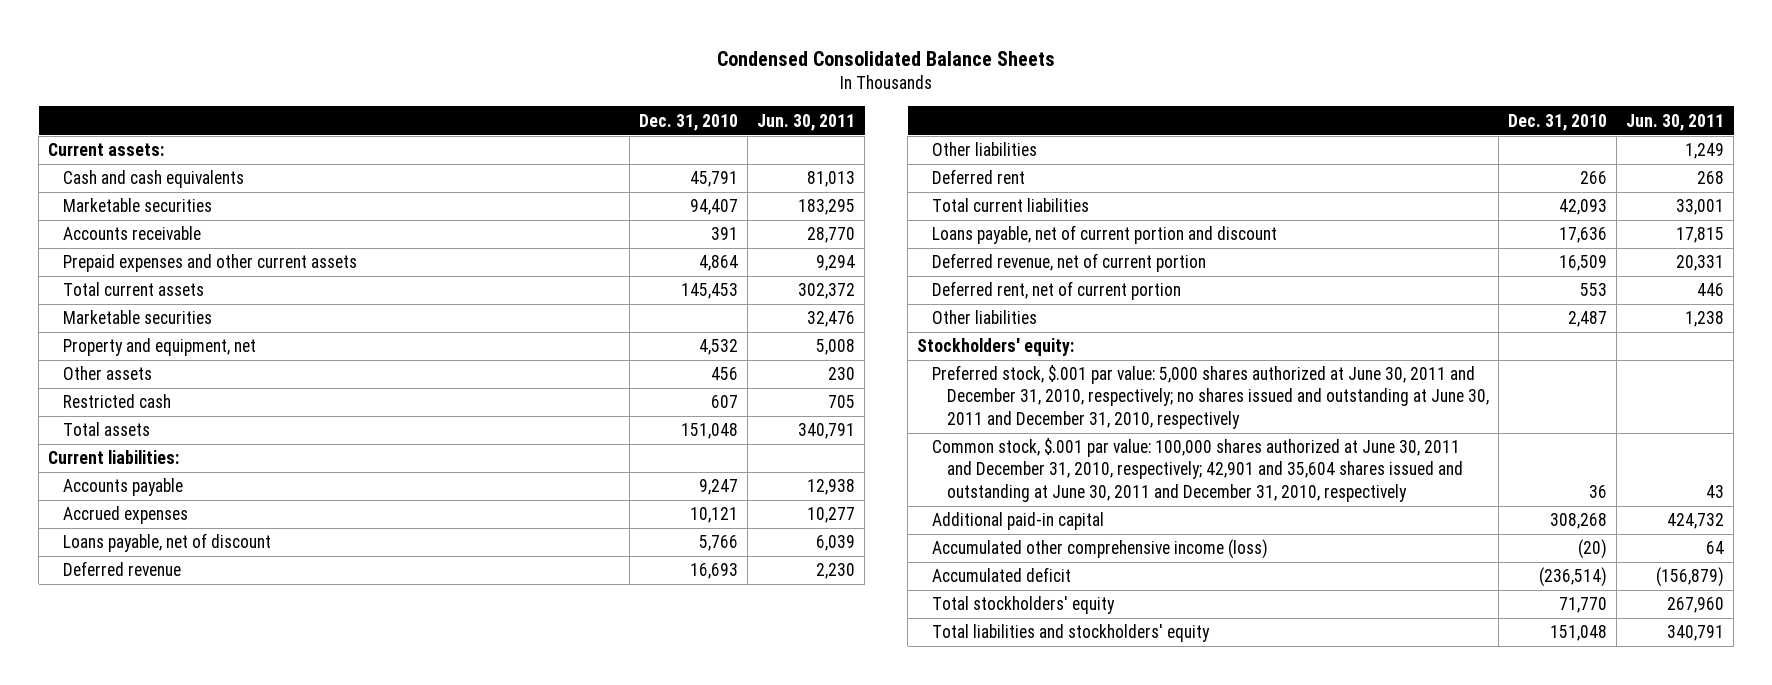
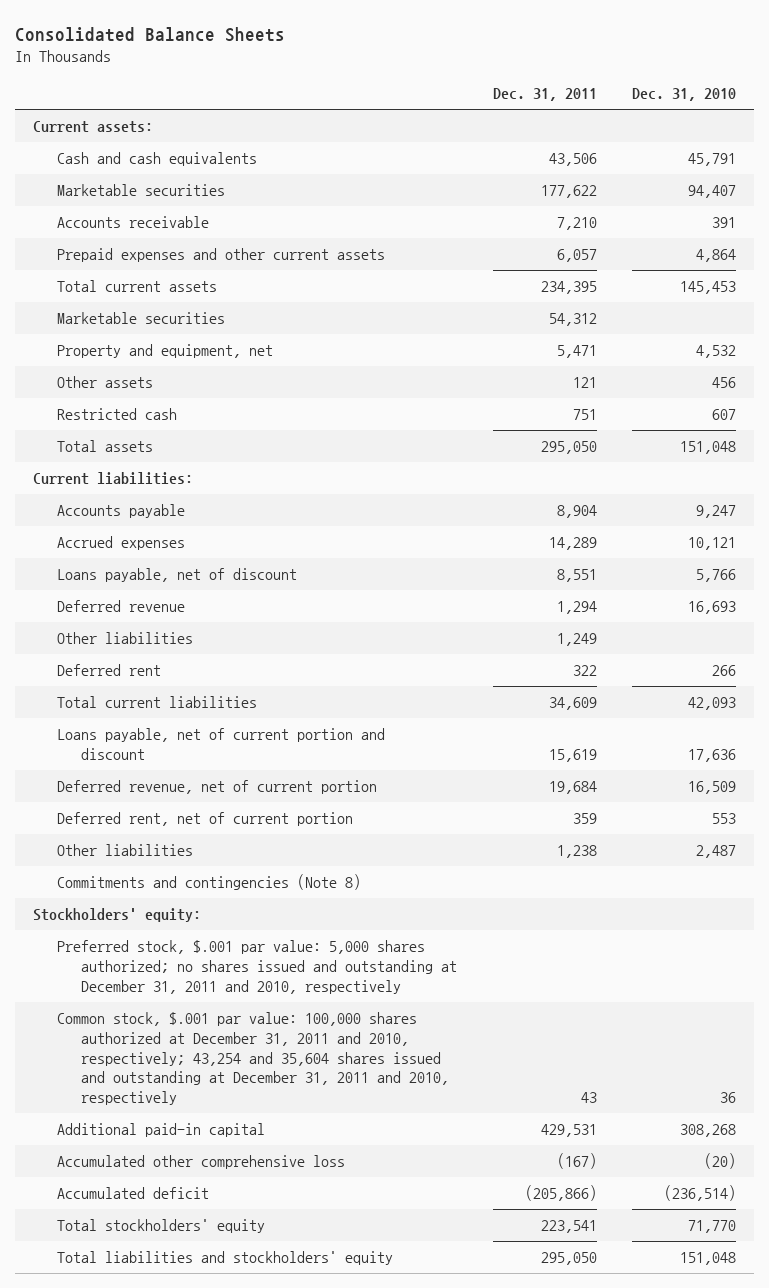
- Condensed Consolidated Balance Sheets
+ Consolidated Balance Sheets
- | Dec. 31, 2010 | Jun. 30, 2011
+ | Dec. 31, 2011 | Dec. 31, 2010
+ Commitments and contingencies (Note 8)
- Preferred stock, $.001 par value: 5,000 shares authorized at June 30, 2011 and December 31, 2010, respectively; no shares issued and outstanding at June 30, 2011 and December 31, 2010, respectively
- Common stock, $.001 par value: 100,000 shares authorized at June 30, 2011 and December 31, 2010, respectively; 42,901 and 35,604 shares issued and outstanding at June 30, 2011 and December 31, 2010, respectively | 36 | 43
+ Preferred stock, $.001 par value: 5,000 shares authorized; no shares issued and outstanding at December 31, 2011 and 2010, respectively
+ Common stock, $.001 par value: 100,000 shares authorized at December 31, 2011 and 2010, respectively; 43,254 and 35,604 shares issued and outstanding at December 31, 2011 and 2010, respectively | 43 | 36
- Accumulated other comprehensive income (loss) | (20) | 64
+ Accumulated other comprehensive loss | (167) | (20)

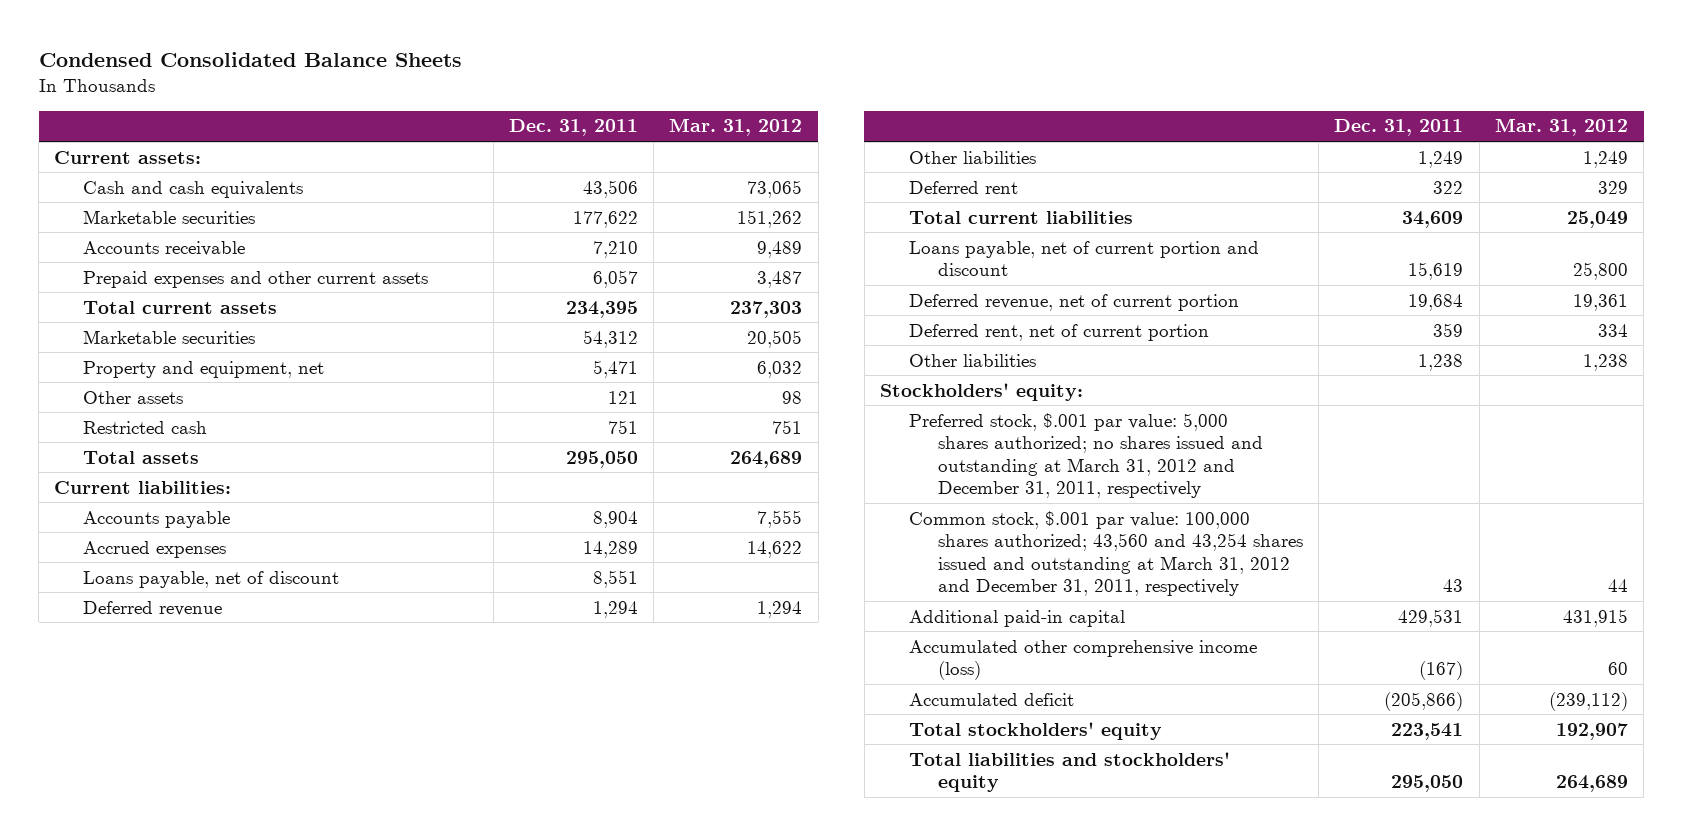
- Consolidated Balance Sheets
+ Condensed Consolidated Balance Sheets
- | Dec. 31, 2011 | Dec. 31, 2010
+ | Dec. 31, 2011 | Mar. 31, 2012
- Commitments and contingencies (Note 8)
- Preferred stock, $.001 par value: 5,000 shares authorized; no shares issued and outstanding at December 31, 2011 and 2010, respectively
- Common stock, $.001 par value: 100,000 shares authorized at December 31, 2011 and 2010, respectively; 43,254 and 35,604 shares issued and outstanding at December 31, 2011 and 2010, respectively | 43 | 36
+ Preferred stock, $.001 par value: 5,000 shares authorized; no shares issued and outstanding at March 31, 2012 and December 31, 2011, respectively
+ Common stock, $.001 par value: 100,000 shares authorized; 43,560 and 43,254 shares issued and outstanding at March 31, 2012 and December 31, 2011, respectively | 43 | 44
- Accumulated other comprehensive loss | (167) | (20)
+ Accumulated other comprehensive income (loss) | (167) | 60

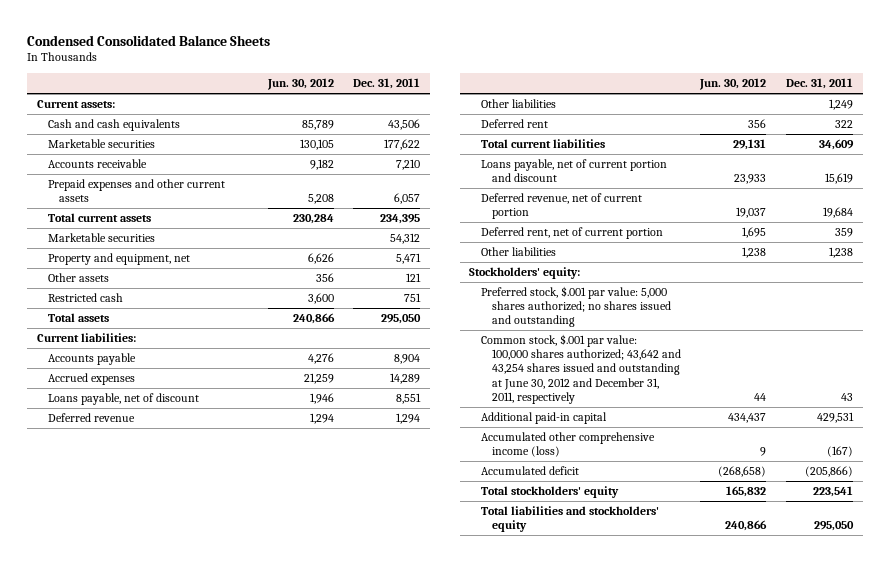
- | Dec. 31, 2011 | Mar. 31, 2012
+ | Jun. 30, 2012 | Dec. 31, 2011
- Preferred stock, $.001 par value: 5,000 shares authorized; no shares issued and outstanding at March 31, 2012 and December 31, 2011, respectively
- Common stock, $.001 par value: 100,000 shares authorized; 43,560 and 43,254 shares issued and outstanding at March 31, 2012 and December 31, 2011, respectively | 43 | 44
+ Preferred stock, $.001 par value: 5,000 shares authorized; no shares issued and outstanding
+ Common stock, $.001 par value: 100,000 shares authorized; 43,642 and 43,254 shares issued and outstanding at June 30, 2012 and December 31, 2011, respectively | 44 | 43

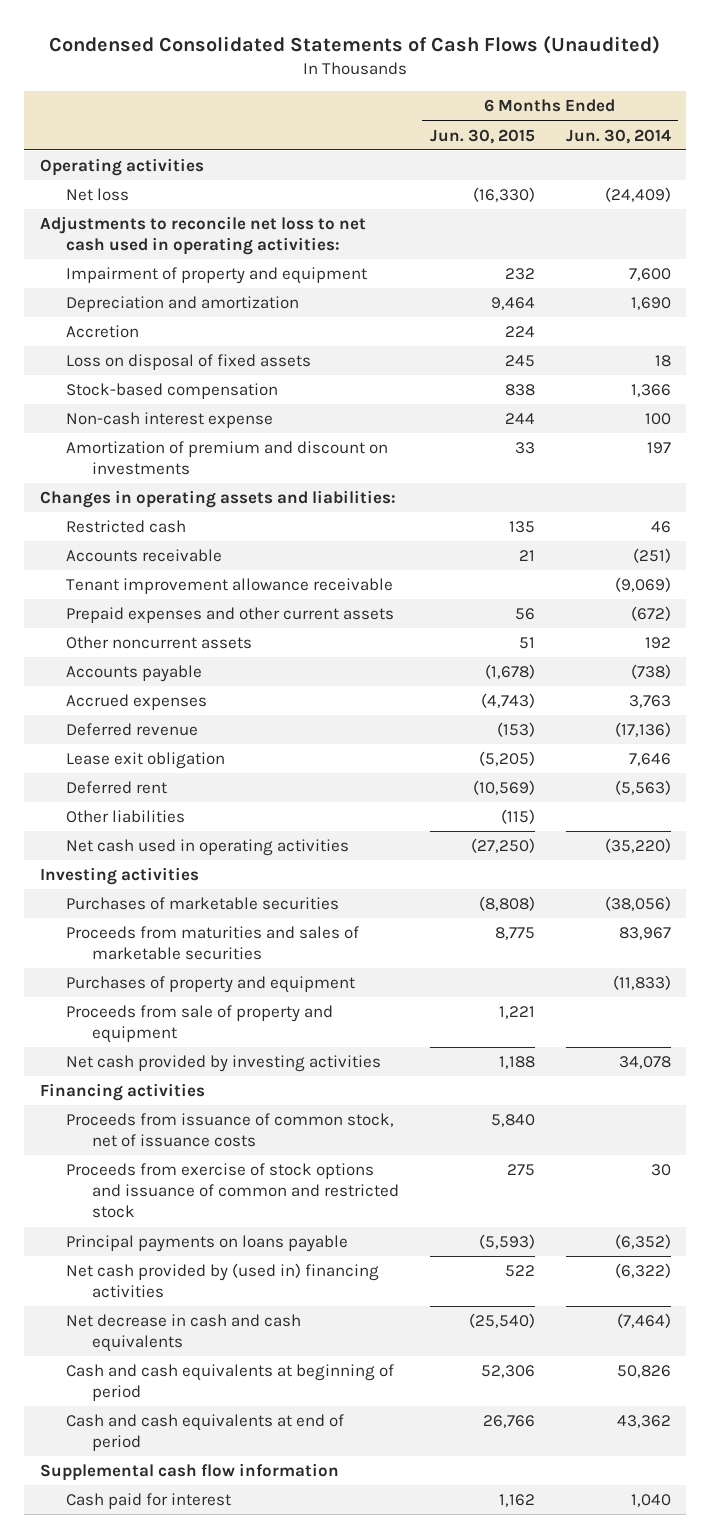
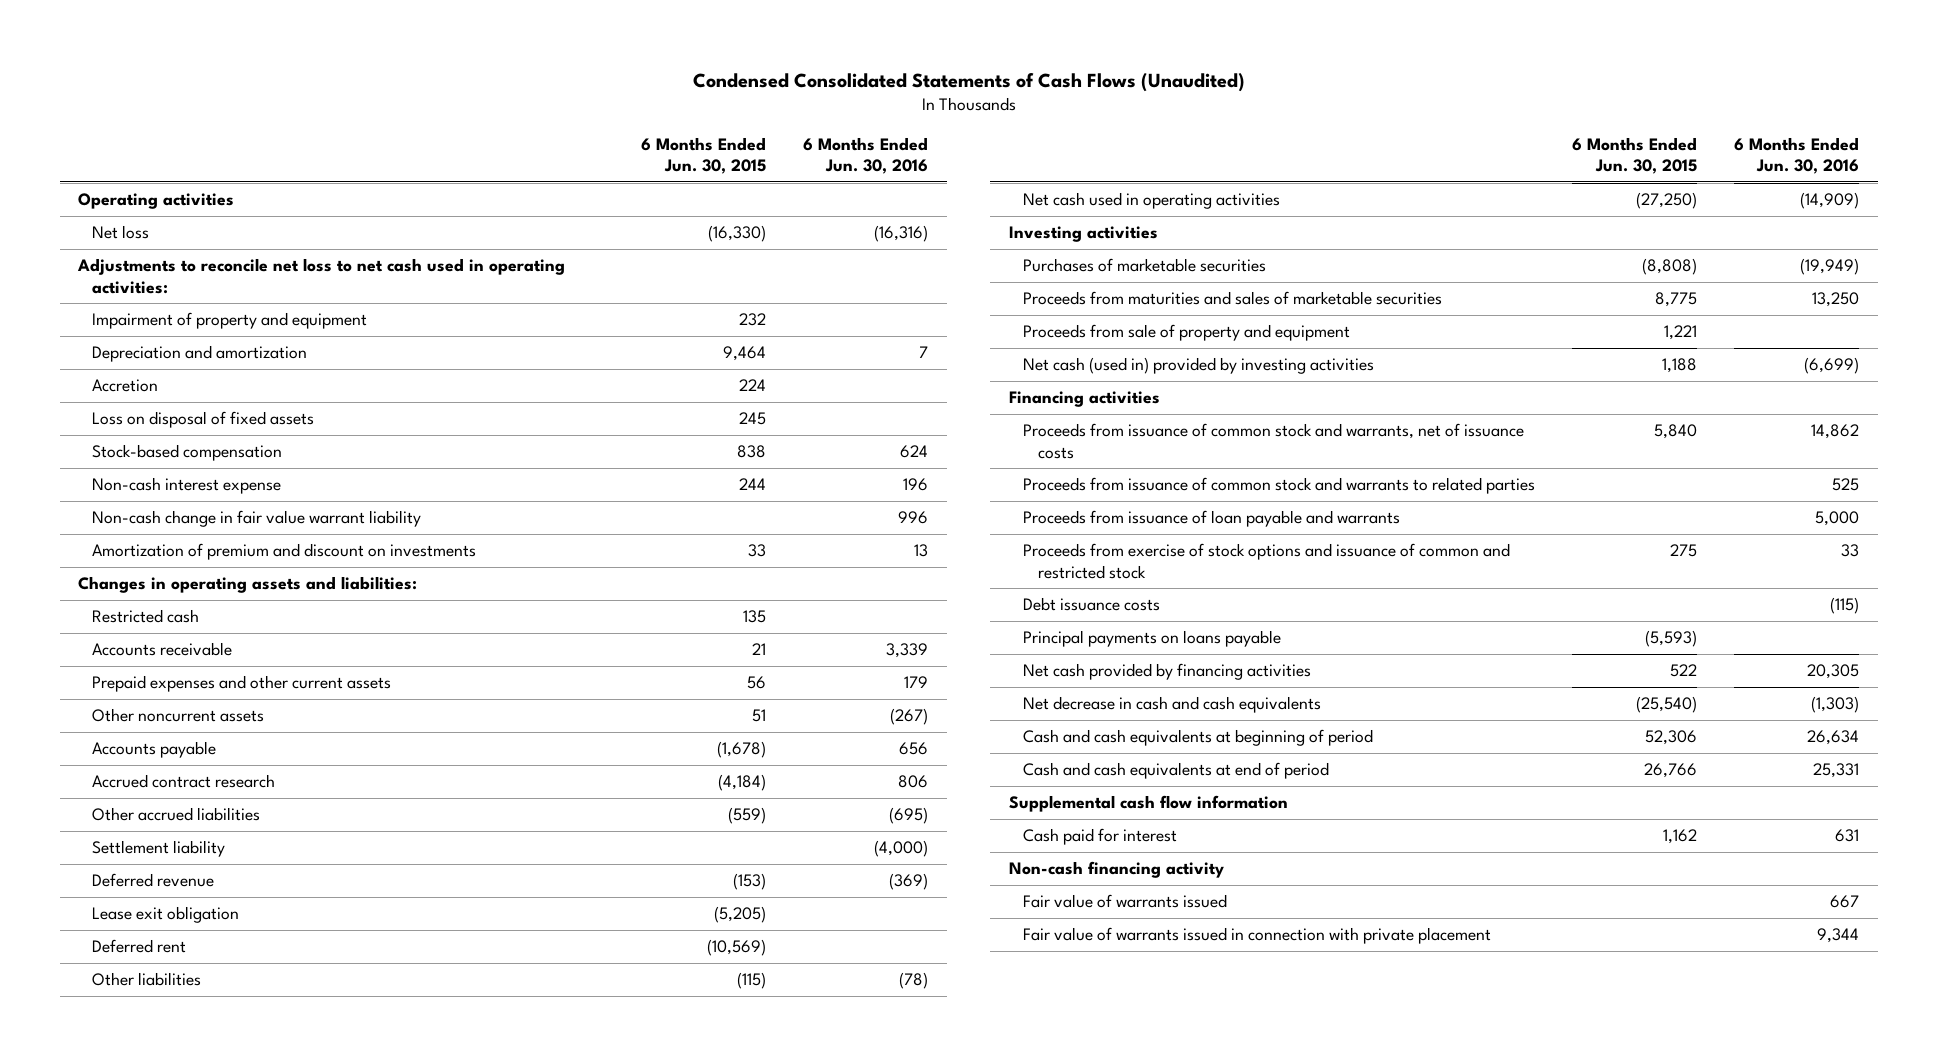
- | 6 Months Ended Jun. 30, 2015 | 6 Months Ended Jun. 30, 2014
+ | 6 Months Ended Jun. 30, 2015 | 6 Months Ended Jun. 30, 2016
+ Non-cash change in fair value warrant liability | | 996
- Tenant improvement allowance receivable | | (9,069)
- Accrued expenses | (4,743) | 3,763
+ Accrued contract research | (4,184) | 806
+ Other accrued liabilities | (559) | (695)
+ Settlement liability | | (4,000)
- Purchases of property and equipment | | (11,833)
- Net cash provided by investing activities | 1,188 | 34,078
+ Net cash (used in) provided by investing activities | 1,188 | (6,699)
- Proceeds from issuance of common stock, net of issuance costs | 5,840 |
+ Proceeds from issuance of common stock and warrants, net of issuance costs | 5,840 | 14,862
+ Proceeds from issuance of common stock and warrants to related parties | | 525
+ Proceeds from issuance of loan payable and warrants | | 5,000
+ Debt issuance costs | | (115)
- Net cash provided by (used in) financing activities | 522 | (6,322)
+ Net cash provided by financing activities | 522 | 20,305
+ Non-cash financing activity
+ Fair value of warrants issued | | 667
+ Fair value of warrants issued in connection with private placement | | 9,344

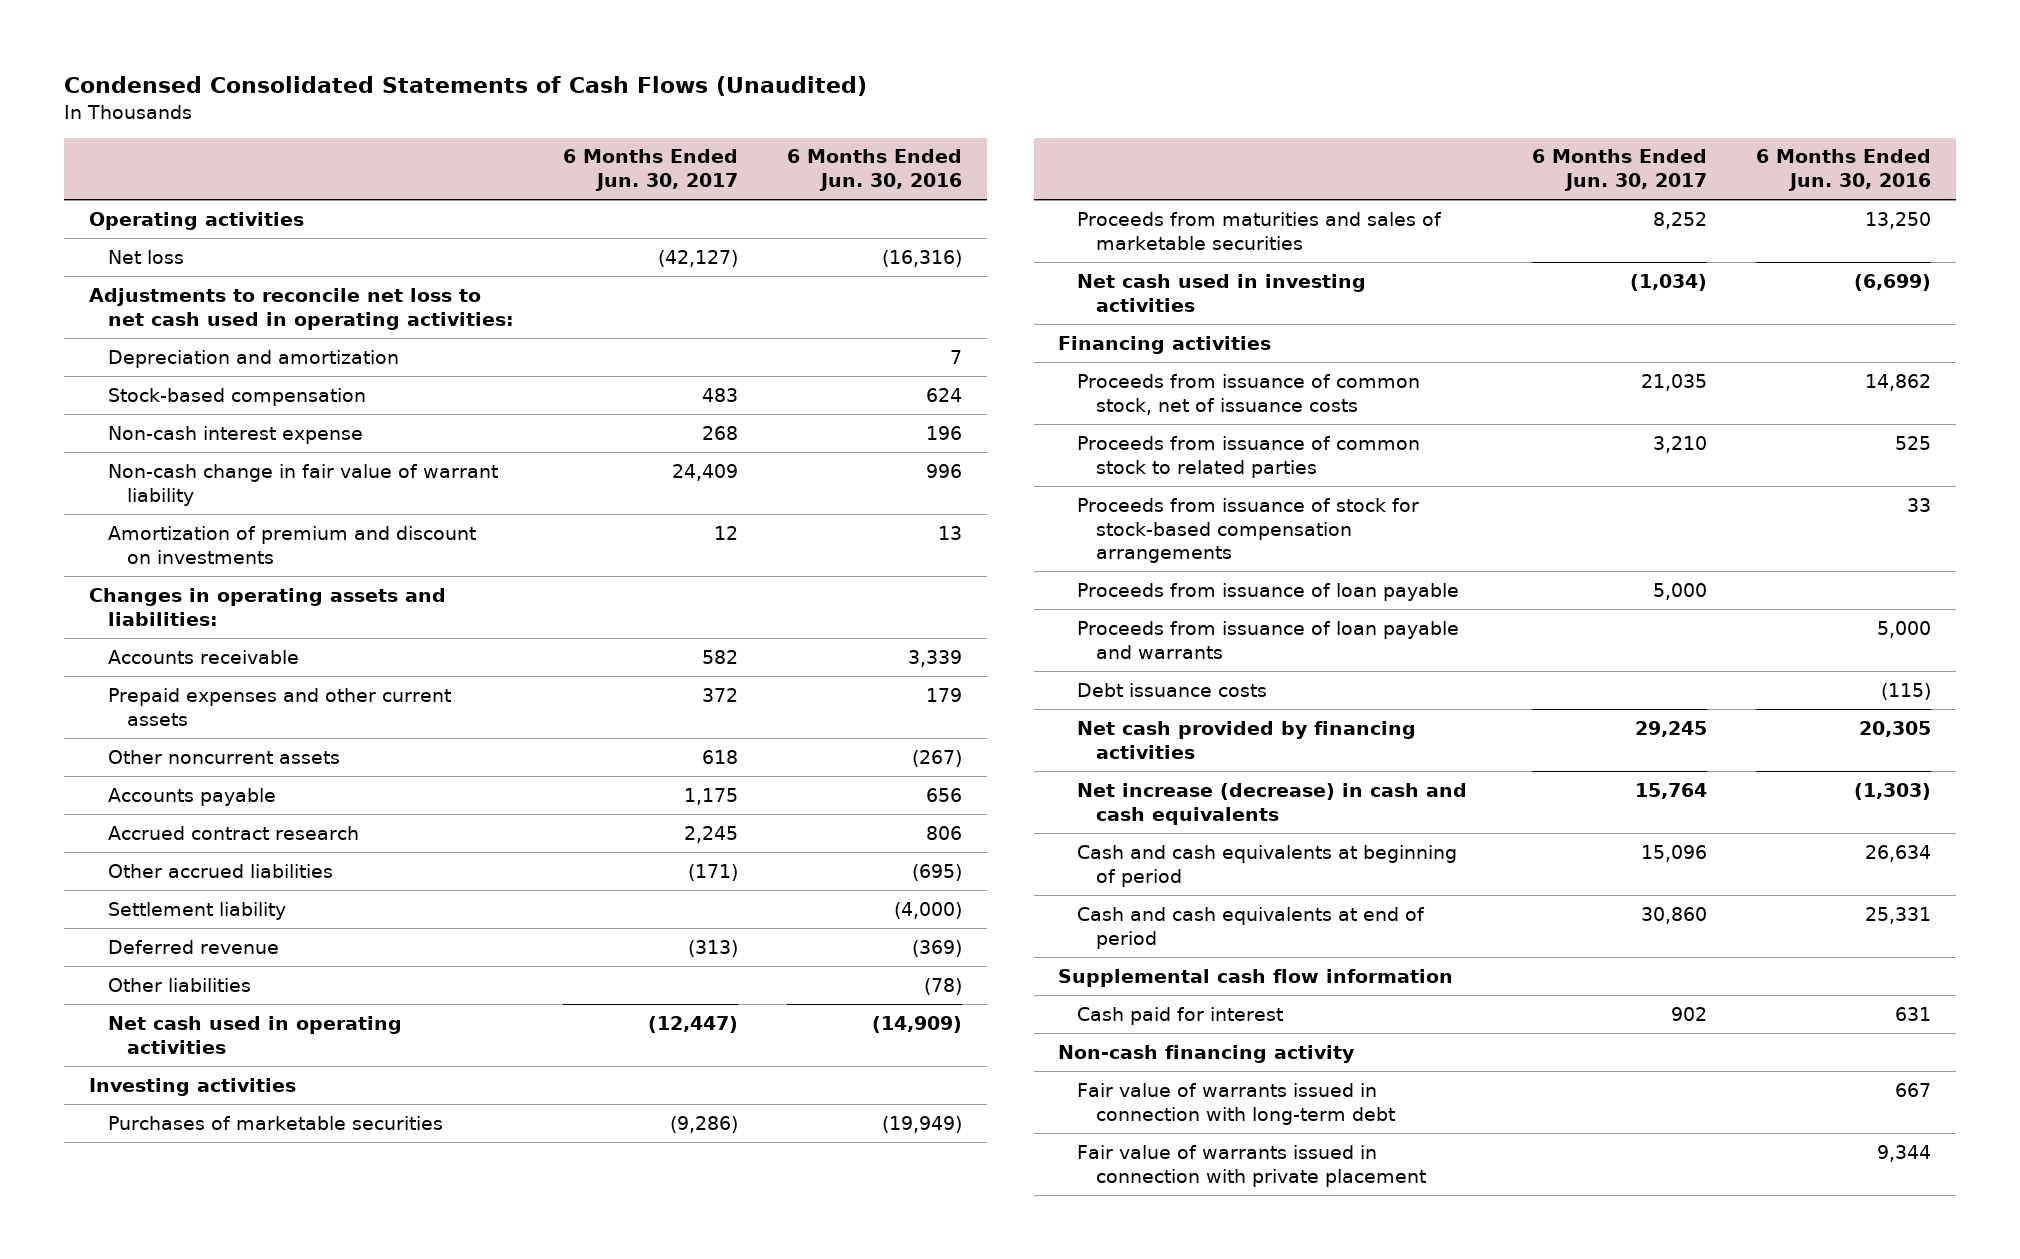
- | 6 Months Ended Jun. 30, 2015 | 6 Months Ended Jun. 30, 2016
+ | 6 Months Ended Jun. 30, 2017 | 6 Months Ended Jun. 30, 2016
- Impairment of property and equipment | 232 |
- Accretion | 224 |
- Loss on disposal of fixed assets | 245 |
- Non-cash change in fair value warrant liability | | 996
+ Non-cash change in fair value of warrant liability | 24,409 | 996
- Restricted cash | 135 |
- Lease exit obligation | (5,205) |
- Deferred rent | (10,569) |
- Proceeds from sale of property and equipment | 1,221 |
- Net cash (used in) provided by investing activities | 1,188 | (6,699)
+ Net cash used in investing activities | (1,034) | (6,699)
- Proceeds from issuance of common stock and warrants, net of issuance costs | 5,840 | 14,862
- Proceeds from issuance of common stock and warrants to related parties | | 525
+ Proceeds from issuance of common stock, net of issuance costs | 21,035 | 14,862
+ Proceeds from issuance of common stock to related parties | 3,210 | 525
+ Proceeds from issuance of stock for stock-based compensation arrangements | | 33
+ Proceeds from issuance of loan payable | 5,000 |
- Proceeds from exercise of stock options and issuance of common and restricted stock | 275 | 33
- Principal payments on loans payable | (5,593) |
- Net decrease in cash and cash equivalents | (25,540) | (1,303)
+ Net increase (decrease) in cash and cash equivalents | 15,764 | (1,303)
- Fair value of warrants issued | | 667
+ Fair value of warrants issued in connection with long-term debt | | 667

